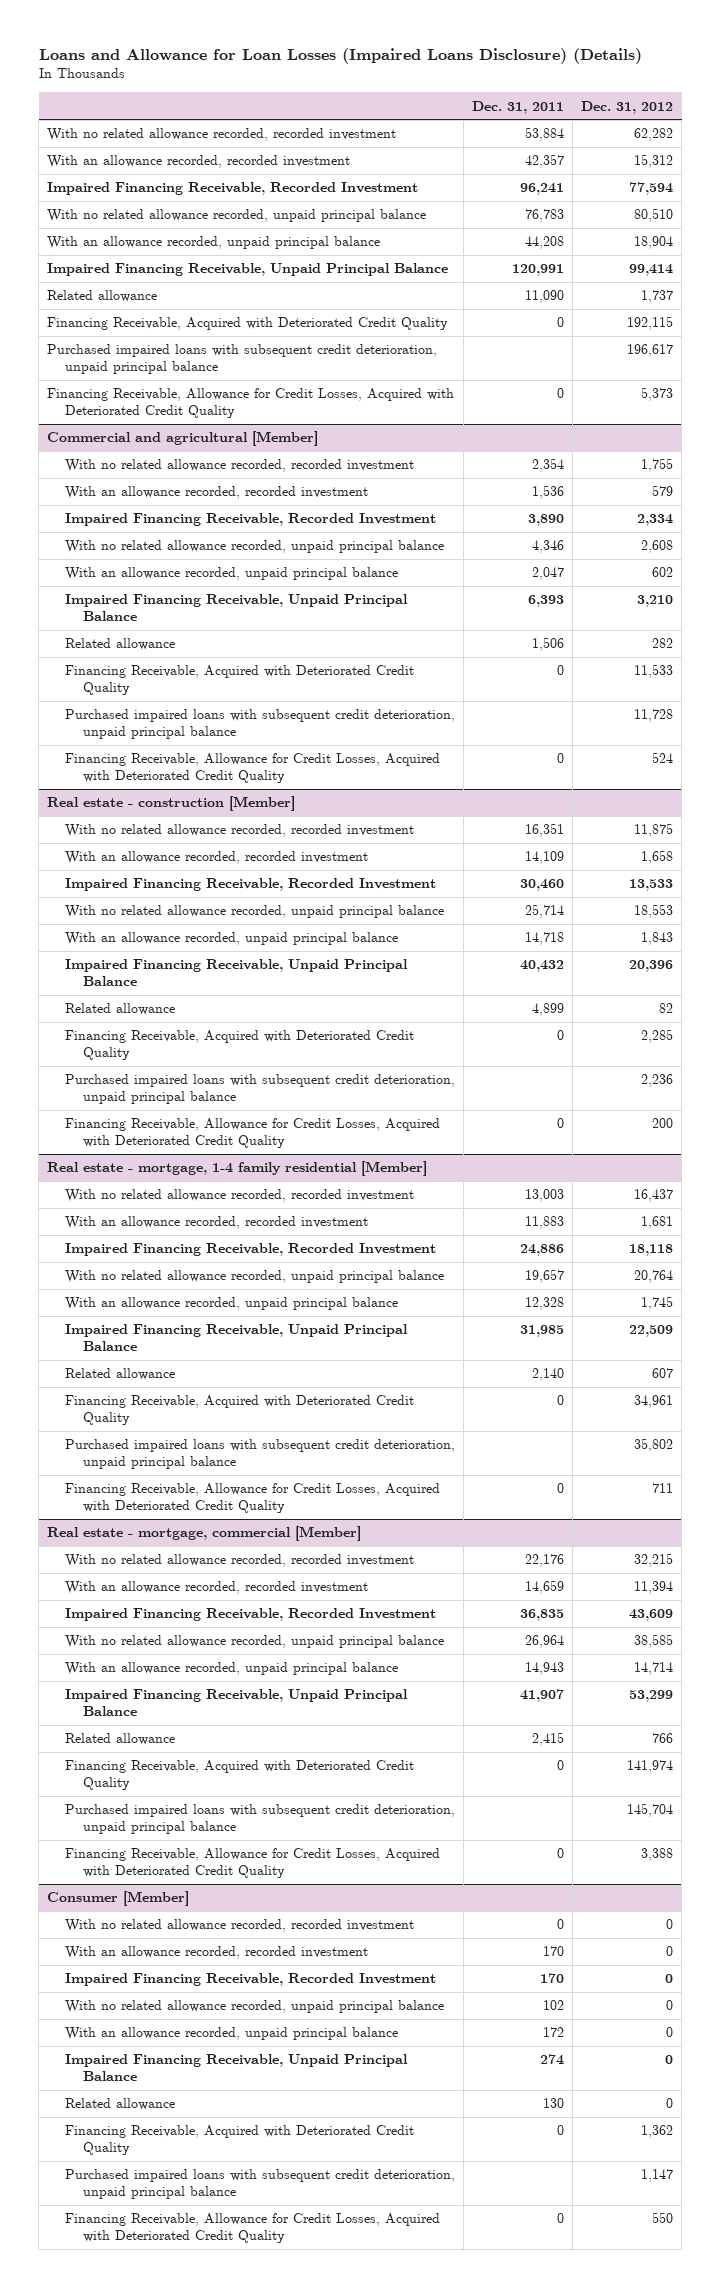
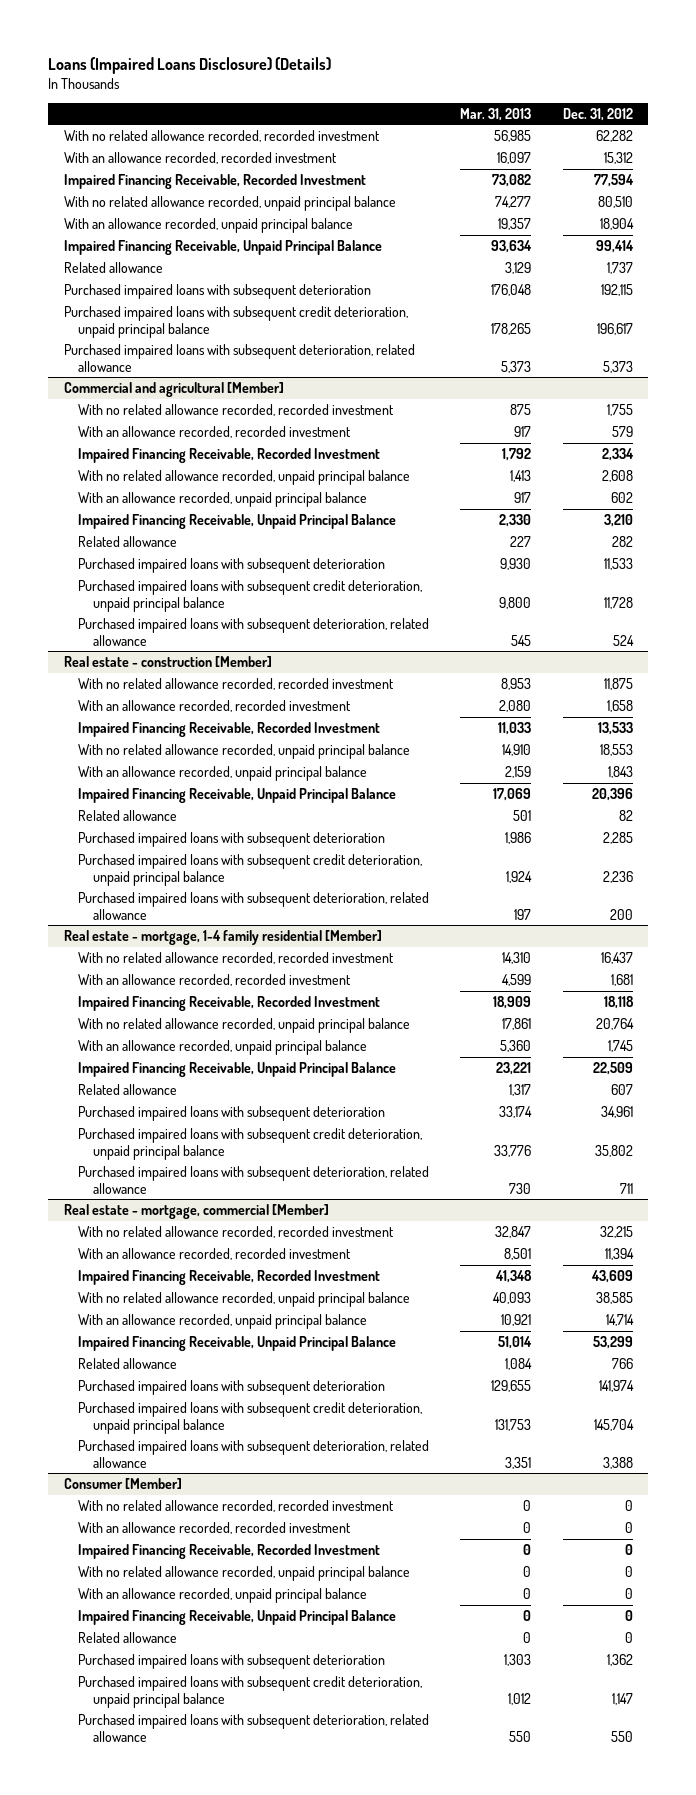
- Loans and Allowance for Loan Losses (Impaired Loans Disclosure) (Details)
+ Loans (Impaired Loans Disclosure) (Details)
- | Dec. 31, 2011 | Dec. 31, 2012
+ | Mar. 31, 2013 | Dec. 31, 2012
- Financing Receivable, Acquired with Deteriorated Credit Quality | 0 | 192,115
+ Purchased impaired loans with subsequent deterioration | 176,048 | 192,115
- Financing Receivable, Allowance for Credit Losses, Acquired with Deteriorated Credit Quality | 0 | 5,373
+ Purchased impaired loans with subsequent deterioration, related allowance | 5,373 | 5,373
@ Commercial and agricultural [Member]
- Financing Receivable, Acquired with Deteriorated Credit Quality | 0 | 11,533
+ Purchased impaired loans with subsequent deterioration | 9,930 | 11,533
- Financing Receivable, Allowance for Credit Losses, Acquired with Deteriorated Credit Quality | 0 | 524
+ Purchased impaired loans with subsequent deterioration, related allowance | 545 | 524
@ Real estate - construction [Member]
- Financing Receivable, Acquired with Deteriorated Credit Quality | 0 | 2,285
+ Purchased impaired loans with subsequent deterioration | 1,986 | 2,285
- Financing Receivable, Allowance for Credit Losses, Acquired with Deteriorated Credit Quality | 0 | 200
+ Purchased impaired loans with subsequent deterioration, related allowance | 197 | 200
@ Real estate - mortgage, 1-4 family residential [Member]
- Financing Receivable, Acquired with Deteriorated Credit Quality | 0 | 34,961
+ Purchased impaired loans with subsequent deterioration | 33,174 | 34,961
- Financing Receivable, Allowance for Credit Losses, Acquired with Deteriorated Credit Quality | 0 | 711
+ Purchased impaired loans with subsequent deterioration, related allowance | 730 | 711
@ Real estate - mortgage, commercial [Member]
- Financing Receivable, Acquired with Deteriorated Credit Quality | 0 | 141,974
+ Purchased impaired loans with subsequent deterioration | 129,655 | 141,974
- Financing Receivable, Allowance for Credit Losses, Acquired with Deteriorated Credit Quality | 0 | 3,388
+ Purchased impaired loans with subsequent deterioration, related allowance | 3,351 | 3,388
@ Consumer [Member]
- Financing Receivable, Acquired with Deteriorated Credit Quality | 0 | 1,362
+ Purchased impaired loans with subsequent deterioration | 1,303 | 1,362
- Financing Receivable, Allowance for Credit Losses, Acquired with Deteriorated Credit Quality | 0 | 550
+ Purchased impaired loans with subsequent deterioration, related allowance | 550 | 550

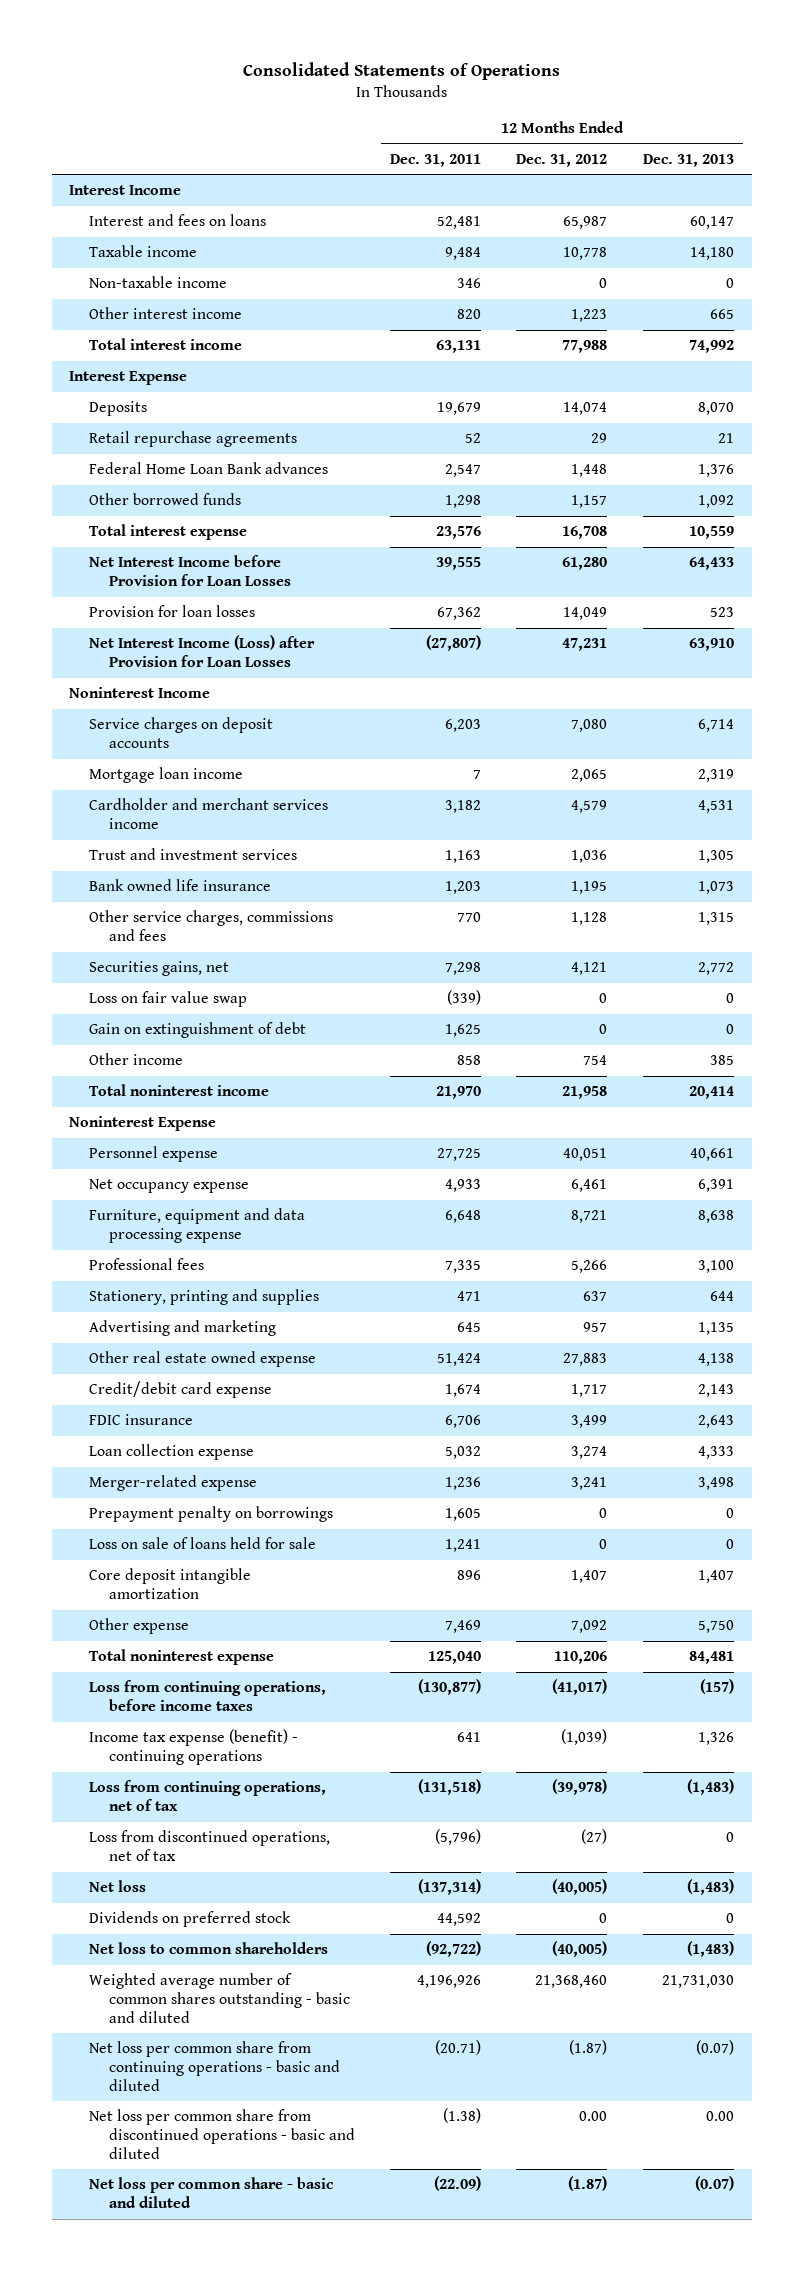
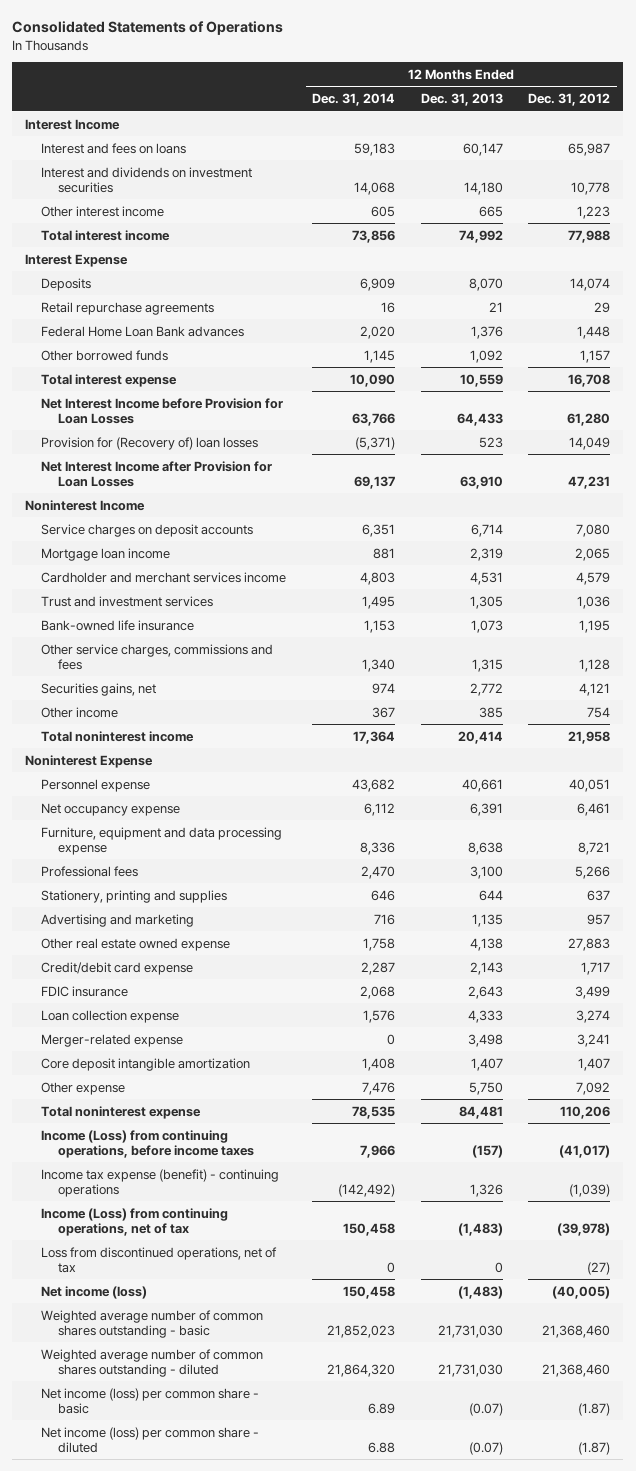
- | 12 Months Ended Dec. 31, 2011 | 12 Months Ended Dec. 31, 2012 | 12 Months Ended Dec. 31, 2013
+ | 12 Months Ended Dec. 31, 2014 | 12 Months Ended Dec. 31, 2013 | 12 Months Ended Dec. 31, 2012
- Taxable income | 9,484 | 10,778 | 14,180
- Non-taxable income | 346 | 0 | 0
+ Interest and dividends on investment securities | 14,068 | 14,180 | 10,778
- Provision for loan losses | 67,362 | 14,049 | 523
- Net Interest Income (Loss) after Provision for Loan Losses | (27,807) | 47,231 | 63,910
+ Provision for (Recovery of) loan losses | (5,371) | 523 | 14,049
+ Net Interest Income after Provision for Loan Losses | 69,137 | 63,910 | 47,231
- Bank owned life insurance | 1,203 | 1,195 | 1,073
+ Bank-owned life insurance | 1,153 | 1,073 | 1,195
- Loss on fair value swap | (339) | 0 | 0
- Gain on extinguishment of debt | 1,625 | 0 | 0
- Prepayment penalty on borrowings | 1,605 | 0 | 0
- Loss on sale of loans held for sale | 1,241 | 0 | 0
- Loss from continuing operations, before income taxes | (130,877) | (41,017) | (157)
+ Income (Loss) from continuing operations, before income taxes | 7,966 | (157) | (41,017)
- Loss from continuing operations, net of tax | (131,518) | (39,978) | (1,483)
+ Income (Loss) from continuing operations, net of tax | 150,458 | (1,483) | (39,978)
- Net loss | (137,314) | (40,005) | (1,483)
- Dividends on preferred stock | 44,592 | 0 | 0
- Net loss to common shareholders | (92,722) | (40,005) | (1,483)
- Weighted average number of common shares outstanding - basic and diluted | 4,196,926 | 21,368,460 | 21,731,030
- Net loss per common share from continuing operations - basic and diluted | (20.71) | (1.87) | (0.07)
- Net loss per common share from discontinued operations - basic and diluted | (1.38) | 0.00 | 0.00
- Net loss per common share - basic and diluted | (22.09) | (1.87) | (0.07)
+ Net income (loss) | 150,458 | (1,483) | (40,005)
+ Weighted average number of common shares outstanding - basic | 21,852,023 | 21,731,030 | 21,368,460
+ Weighted average number of common shares outstanding - diluted | 21,864,320 | 21,731,030 | 21,368,460
+ Net income (loss) per common share - basic | 6.89 | (0.07) | (1.87)
+ Net income (loss) per common share - diluted | 6.88 | (0.07) | (1.87)

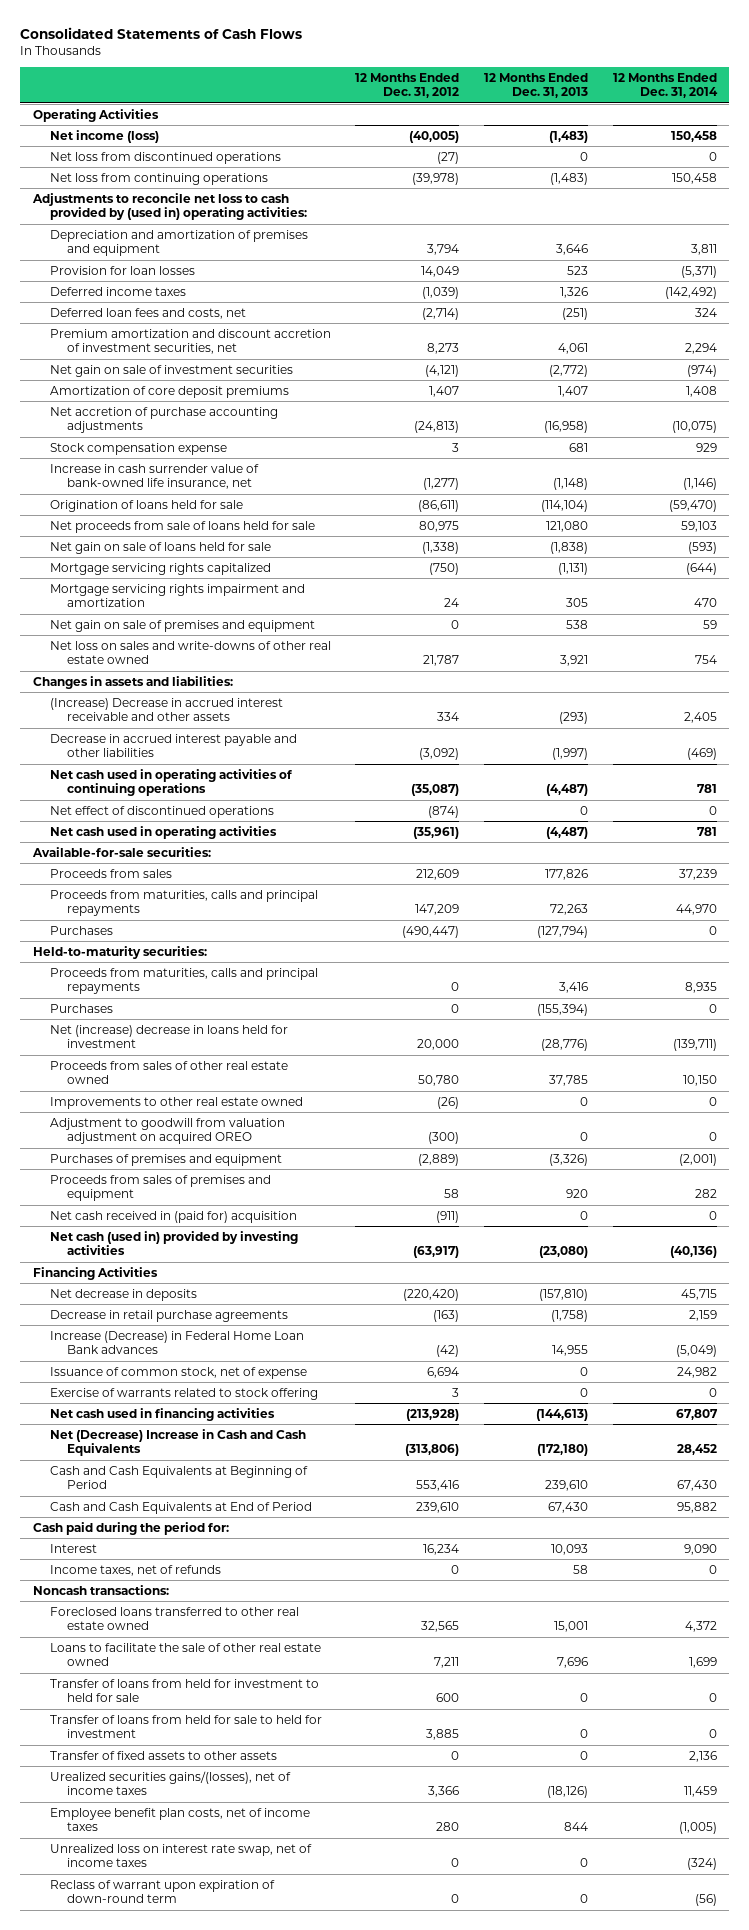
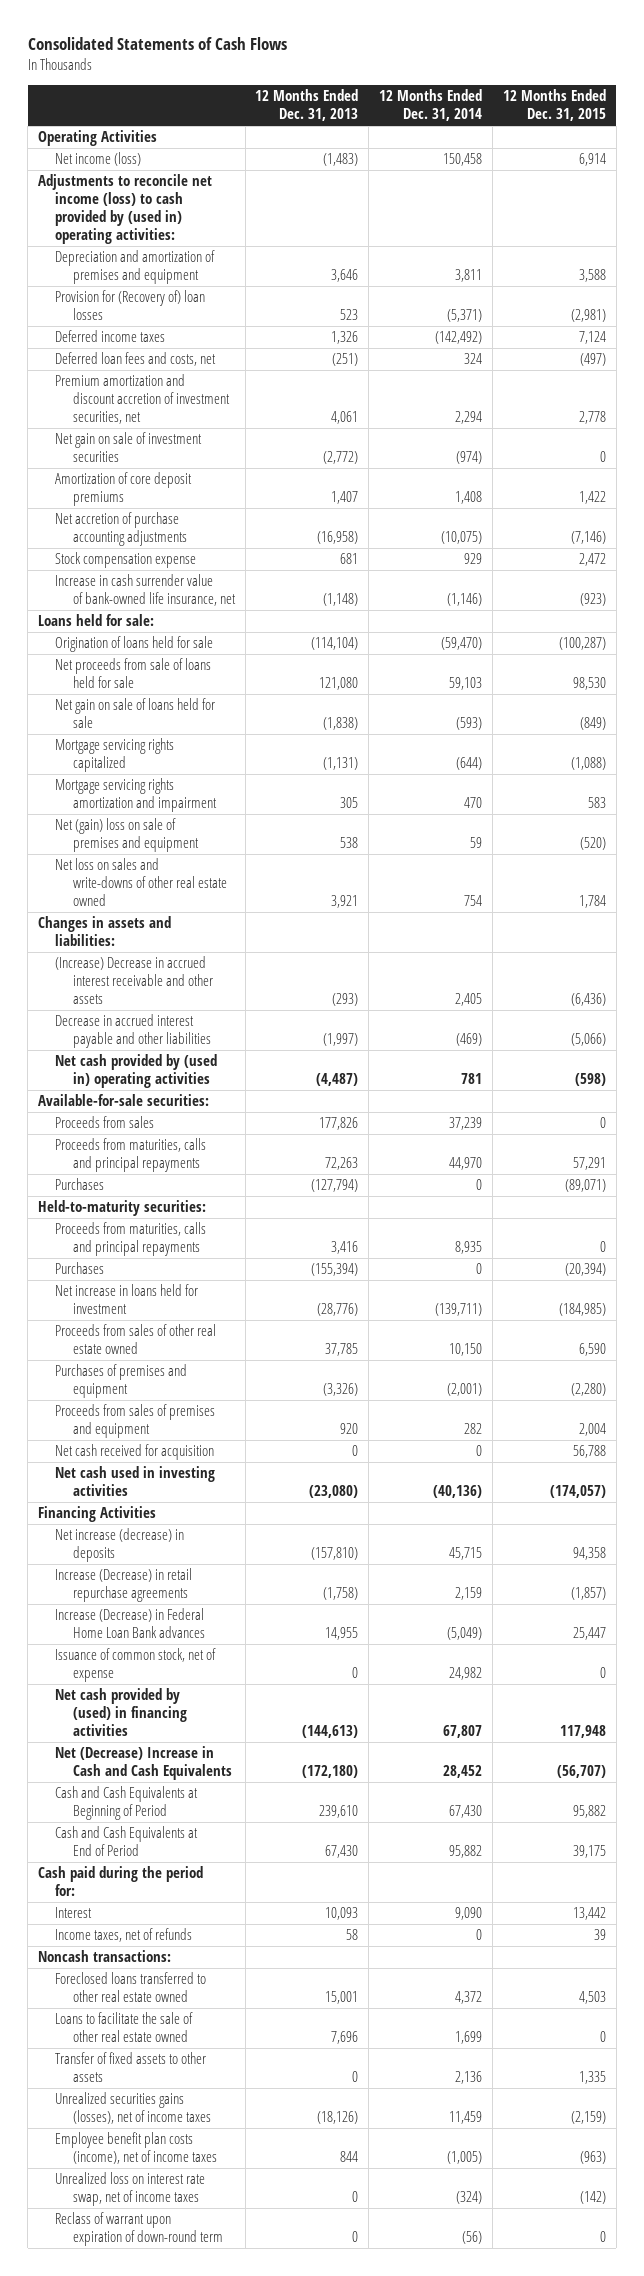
- | 12 Months Ended Dec. 31, 2012 | 12 Months Ended Dec. 31, 2013 | 12 Months Ended Dec. 31, 2014
+ | 12 Months Ended Dec. 31, 2013 | 12 Months Ended Dec. 31, 2014 | 12 Months Ended Dec. 31, 2015
- Net loss from discontinued operations | (27) | 0 | 0
- Net loss from continuing operations | (39,978) | (1,483) | 150,458
- Adjustments to reconcile net loss to cash provided by (used in) operating activities:
+ Adjustments to reconcile net income (loss) to cash provided by (used in) operating activities:
- Provision for loan losses | 14,049 | 523 | (5,371)
+ Provision for (Recovery of) loan losses | 523 | (5,371) | (2,981)
+ Loans held for sale:
- Mortgage servicing rights impairment and amortization | 24 | 305 | 470
- Net gain on sale of premises and equipment | 0 | 538 | 59
+ Mortgage servicing rights amortization and impairment | 305 | 470 | 583
+ Net (gain) loss on sale of premises and equipment | 538 | 59 | (520)
- Net cash used in operating activities of continuing operations | (35,087) | (4,487) | 781
- Net effect of discontinued operations | (874) | 0 | 0
- Net cash used in operating activities | (35,961) | (4,487) | 781
+ Net cash provided by (used in) operating activities | (4,487) | 781 | (598)
- Net (increase) decrease in loans held for investment | 20,000 | (28,776) | (139,711)
+ Net increase in loans held for investment | (28,776) | (139,711) | (184,985)
- Improvements to other real estate owned | (26) | 0 | 0
- Adjustment to goodwill from valuation adjustment on acquired OREO | (300) | 0 | 0
- Net cash received in (paid for) acquisition | (911) | 0 | 0
- Net cash (used in) provided by investing activities | (63,917) | (23,080) | (40,136)
+ Net cash received for acquisition | 0 | 0 | 56,788
+ Net cash used in investing activities | (23,080) | (40,136) | (174,057)
- Net decrease in deposits | (220,420) | (157,810) | 45,715
- Decrease in retail purchase agreements | (163) | (1,758) | 2,159
+ Net increase (decrease) in deposits | (157,810) | 45,715 | 94,358
+ Increase (Decrease) in retail repurchase agreements | (1,758) | 2,159 | (1,857)
- Exercise of warrants related to stock offering | 3 | 0 | 0
- Net cash used in financing activities | (213,928) | (144,613) | 67,807
+ Net cash provided by (used) in financing activities | (144,613) | 67,807 | 117,948
- Transfer of loans from held for investment to held for sale | 600 | 0 | 0
- Transfer of loans from held for sale to held for investment | 3,885 | 0 | 0
- Urealized securities gains/(losses), net of income taxes | 3,366 | (18,126) | 11,459
- Employee benefit plan costs, net of income taxes | 280 | 844 | (1,005)
+ Unrealized securities gains (losses), net of income taxes | (18,126) | 11,459 | (2,159)
+ Employee benefit plan costs (income), net of income taxes | 844 | (1,005) | (963)

